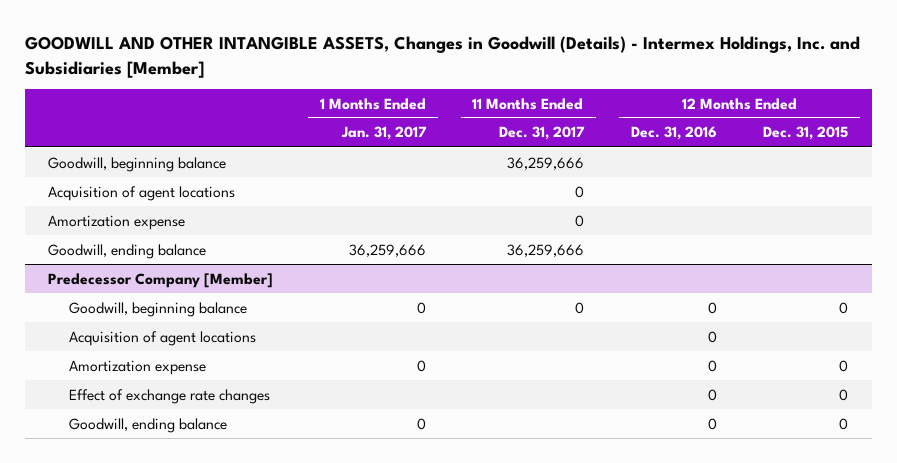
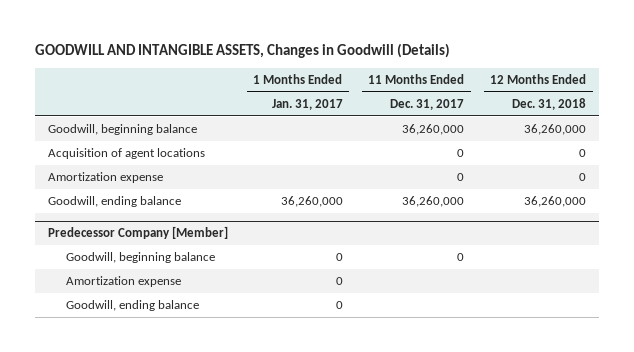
- GOODWILL AND OTHER INTANGIBLE ASSETS, Changes in Goodwill (Details) - Intermex Holdings, Inc. and Subsidiaries [Member]
+ GOODWILL AND INTANGIBLE ASSETS, Changes in Goodwill (Details)
- | 1 Months Ended Jan. 31, 2017 | 11 Months Ended Dec. 31, 2017 | 12 Months Ended Dec. 31, 2016 | 12 Months Ended Dec. 31, 2015
+ | 1 Months Ended Jan. 31, 2017 | 11 Months Ended Dec. 31, 2017 | 12 Months Ended Dec. 31, 2018
- Goodwill, beginning balance | | 36,259,666 | |
+ Goodwill, beginning balance | | 36,260,000 | 36,260,000
- Goodwill, ending balance | 36,259,666 | 36,259,666 | |
+ Goodwill, ending balance | 36,260,000 | 36,260,000 | 36,260,000
@ Predecessor Company [Member]
- Acquisition of agent locations | | | 0 |
- Effect of exchange rate changes | | | 0 | 0

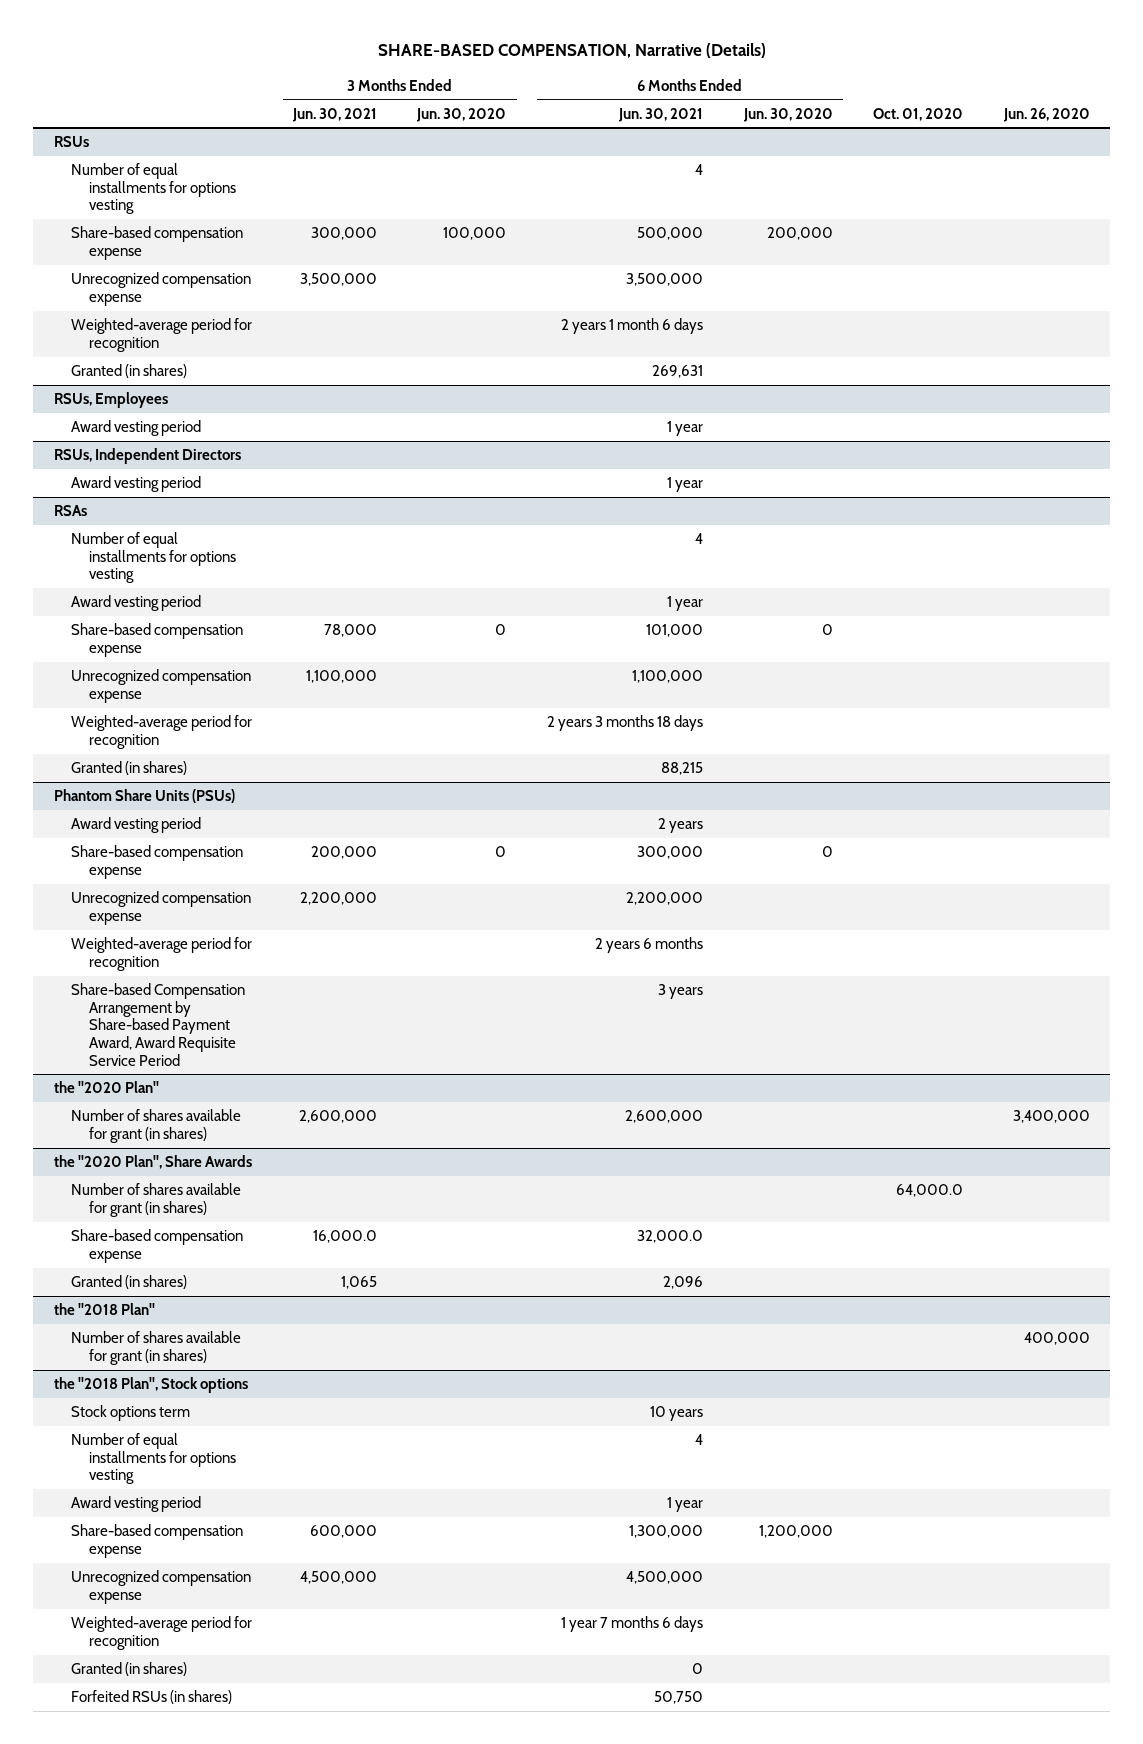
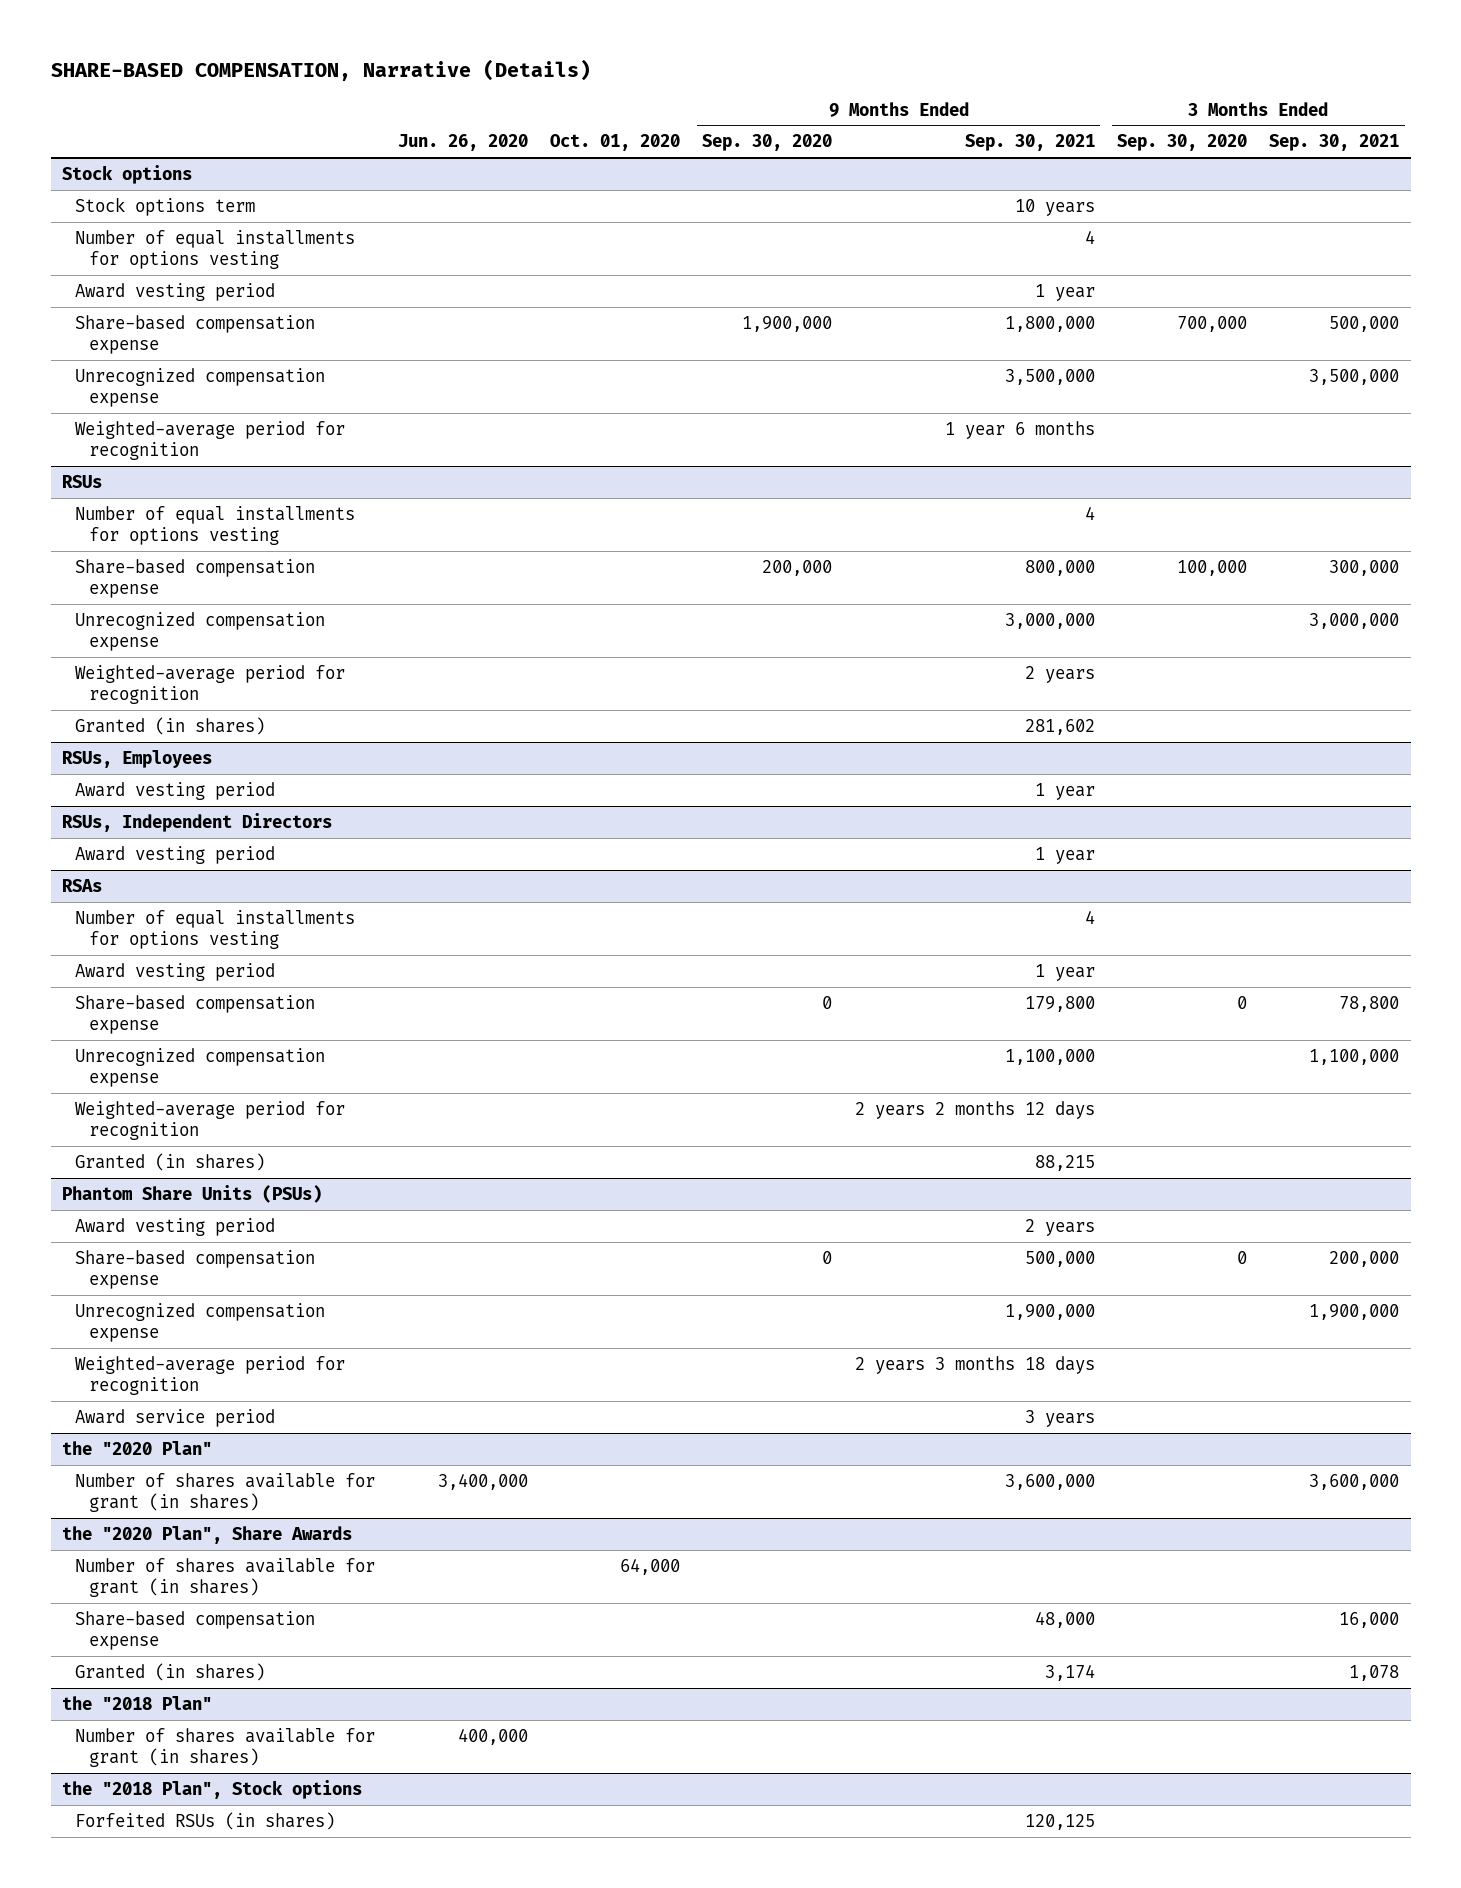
- | 3 Months Ended Jun. 30, 2021 | 3 Months Ended Jun. 30, 2020 | 6 Months Ended Jun. 30, 2021 | 6 Months Ended Jun. 30, 2020 | Oct. 01, 2020 | Jun. 26, 2020
+ | Jun. 26, 2020 | Oct. 01, 2020 | 9 Months Ended Sep. 30, 2020 | 9 Months Ended Sep. 30, 2021 | 3 Months Ended Sep. 30, 2020 | 3 Months Ended Sep. 30, 2021
+ Stock options
+ Stock options term | | | | 10 years | |
+ Number of equal installments for options vesting | | | | 4 | |
+ Award vesting period | | | | 1 year | |
+ Share-based compensation expense | | | 1,900,000 | 1,800,000 | 700,000 | 500,000
+ Unrecognized compensation expense | | | | 3,500,000 | | 3,500,000
+ Weighted-average period for recognition | | | | 1 year 6 months | |
@ Phantom Share Units (PSUs)
- Share-based Compensation Arrangement by Share-based Payment Award, Award Requisite Service Period | | | 3 years | | |
+ Award service period | | | | 3 years | |
@ the "2020 Plan", Share Awards
- Number of shares available for grant (in shares) | | | | | 64,000.0 |
+ Number of shares available for grant (in shares) | | 64,000 | | | |
@ the "2018 Plan", Stock options
- Stock options term | | | 10 years | | |
- Number of equal installments for options vesting | | | 4 | | |
- Award vesting period | | | 1 year | | |
- Share-based compensation expense | 600,000 | | 1,300,000 | 1,200,000 | |
- Unrecognized compensation expense | 4,500,000 | | 4,500,000 | | |
- Weighted-average period for recognition | | | 1 year 7 months 6 days | | |
- Granted (in shares) | | | 0 | | |

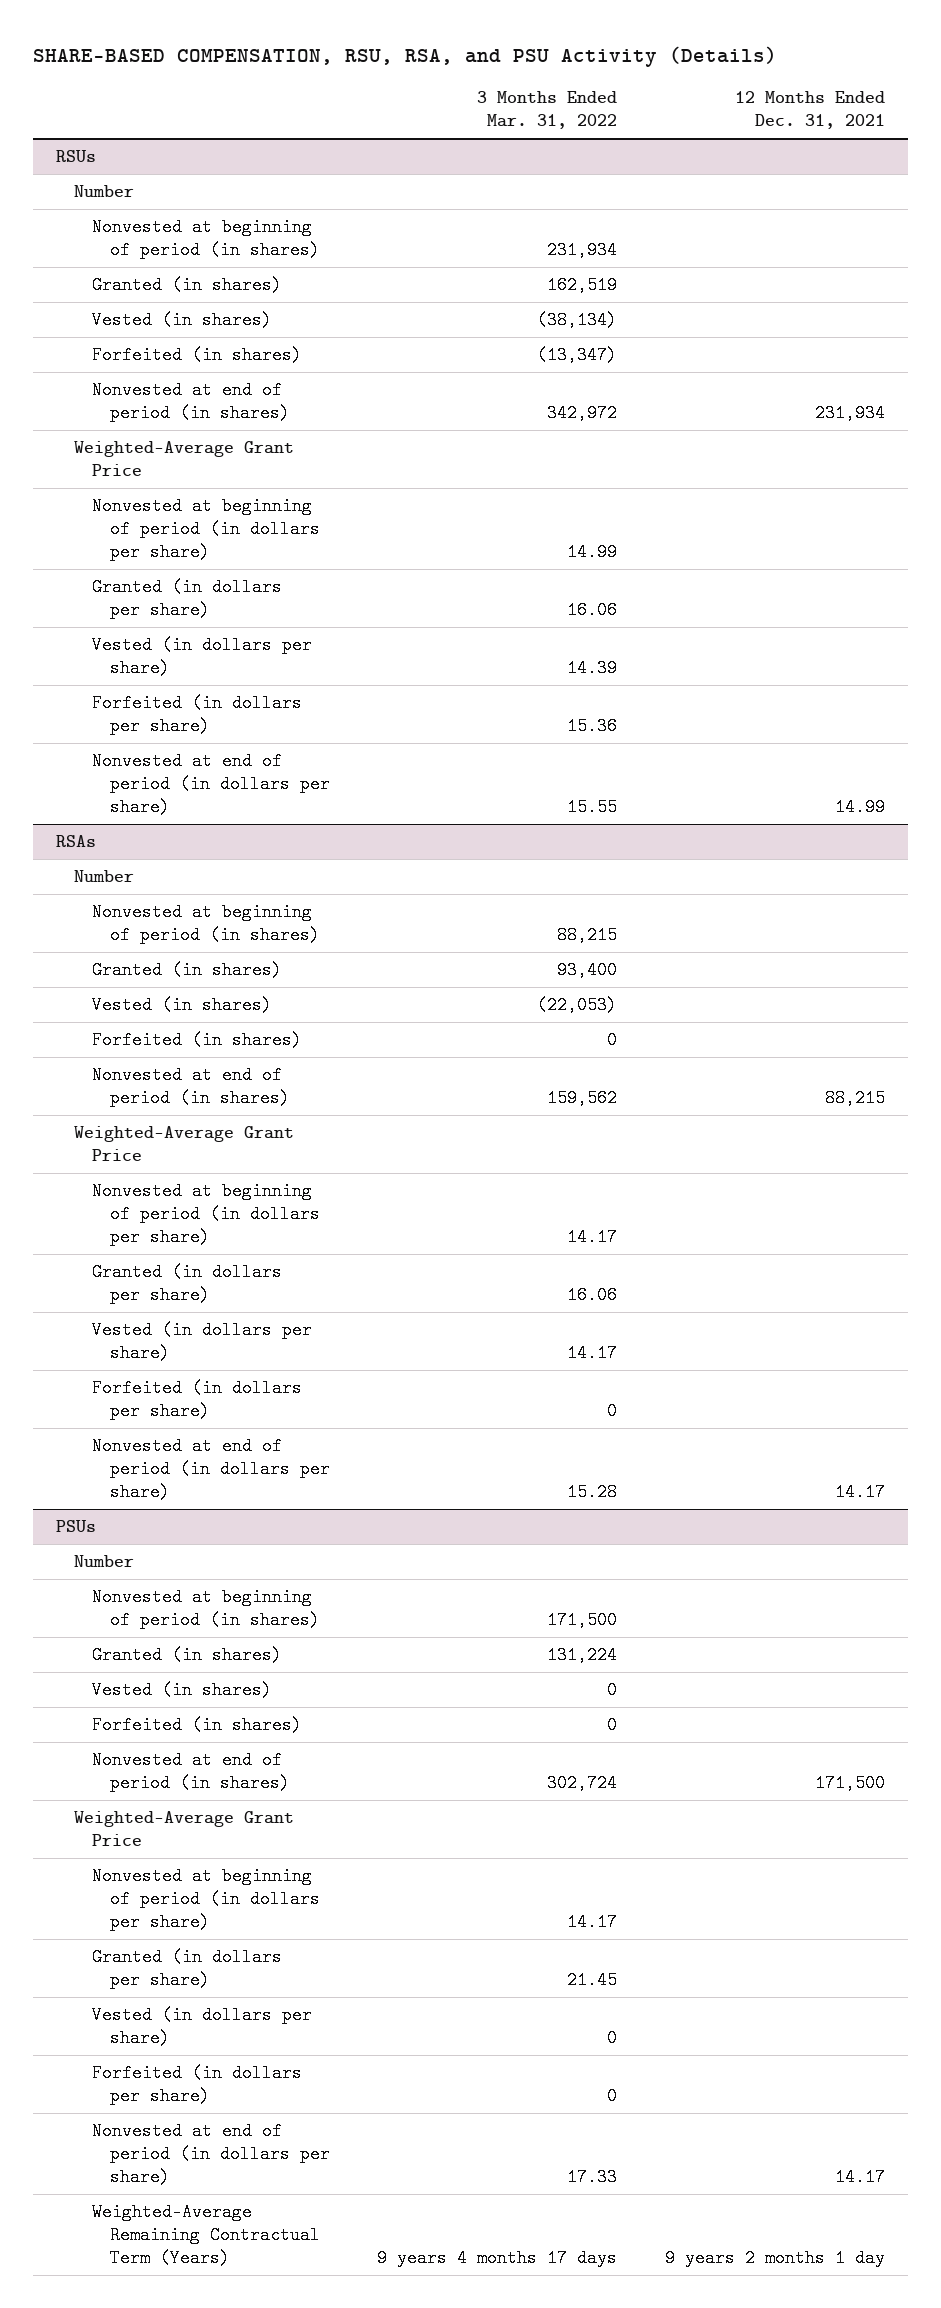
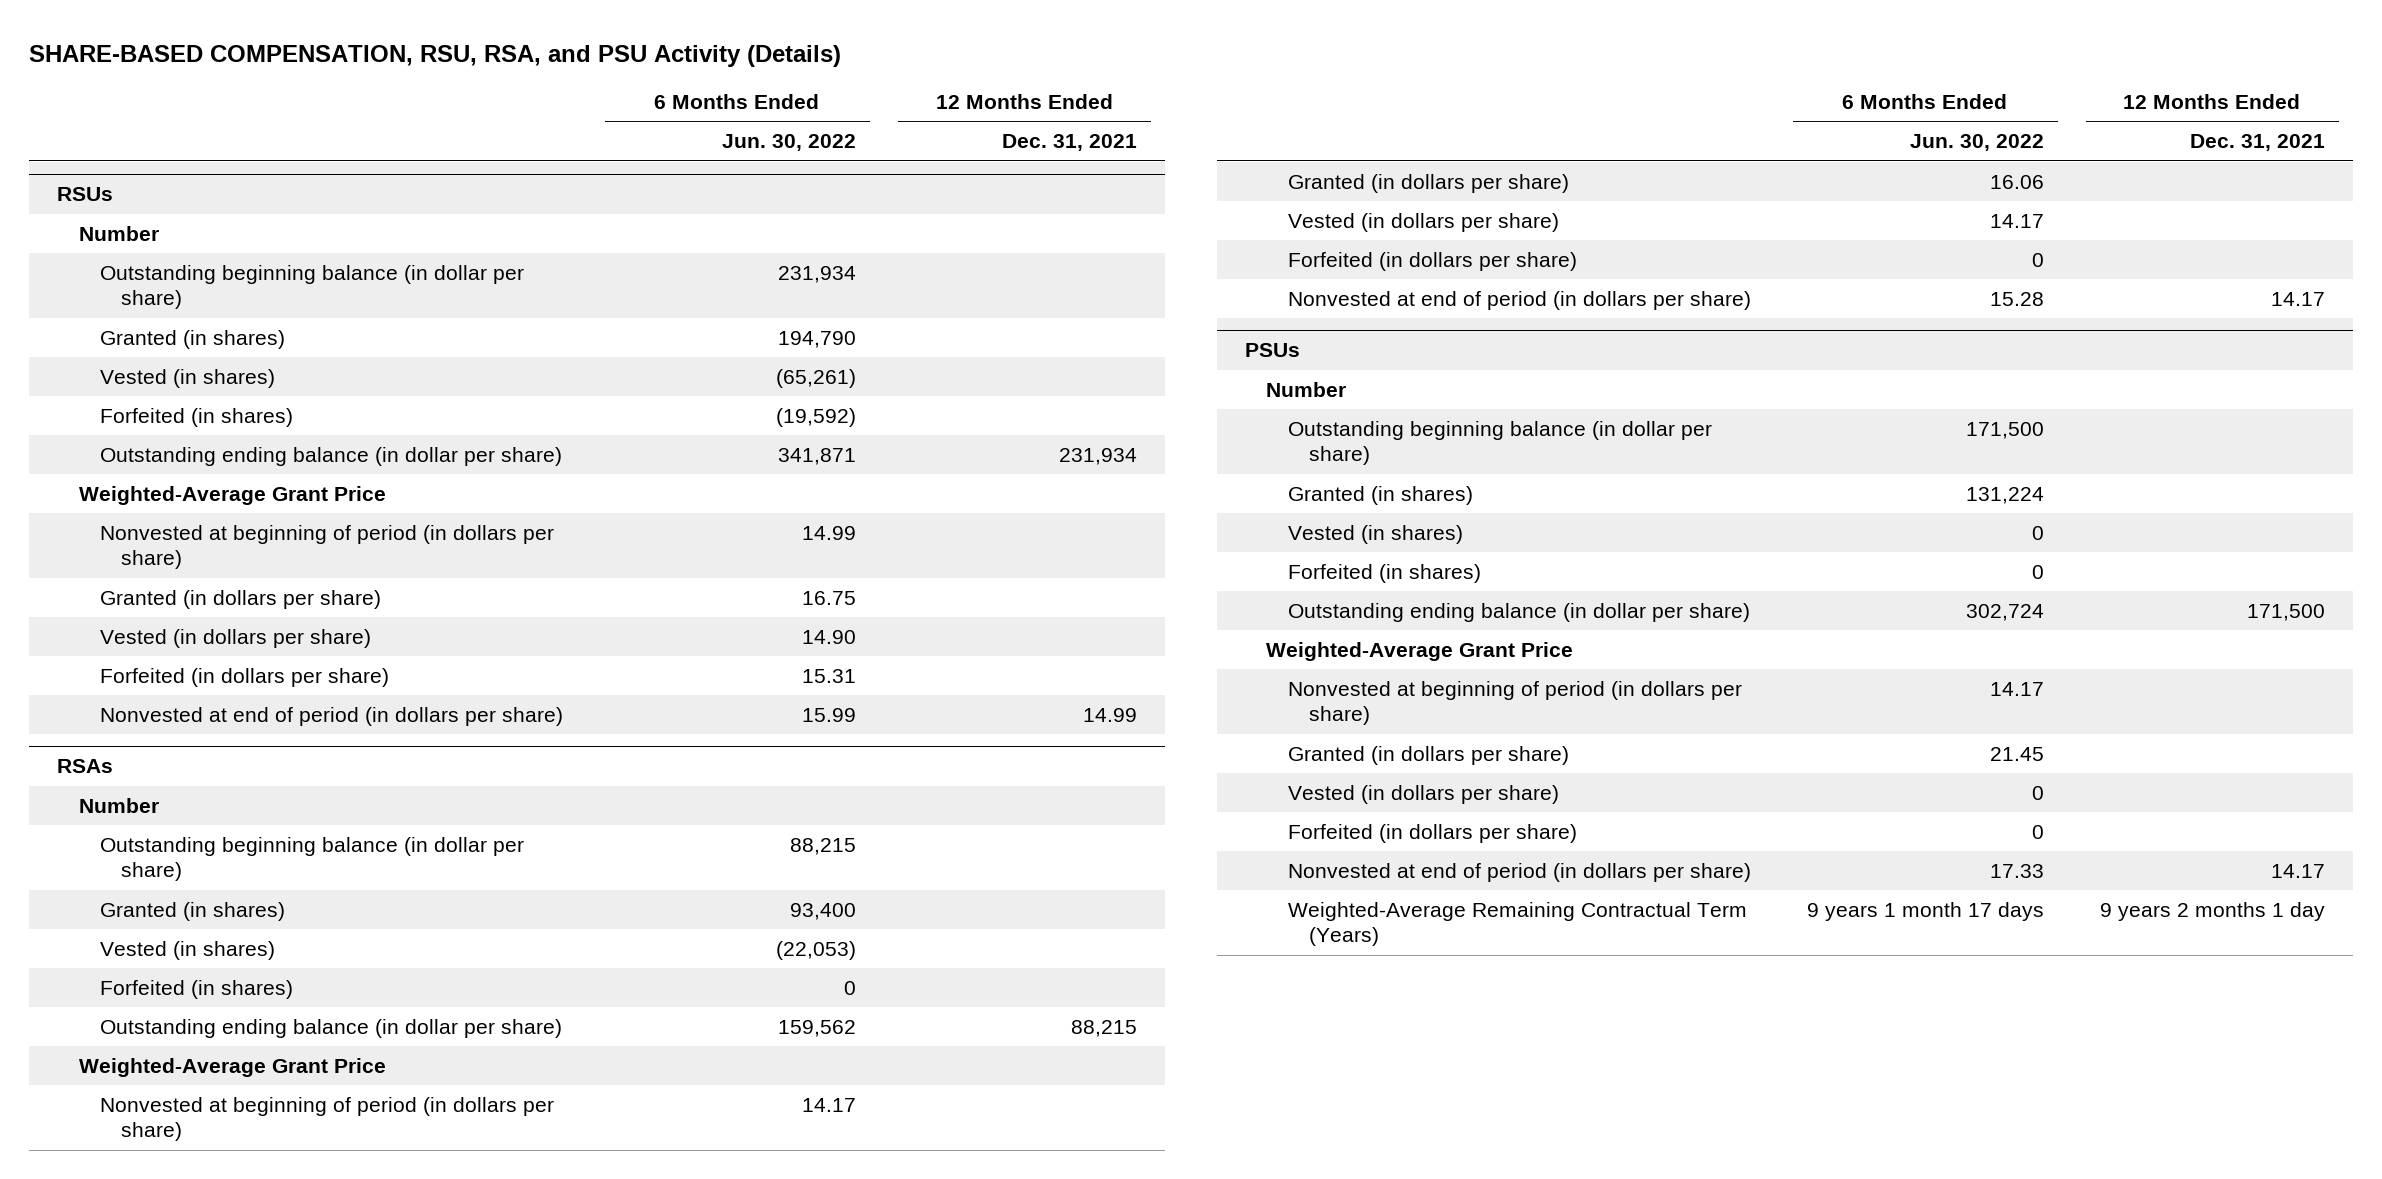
- | 3 Months Ended Mar. 31, 2022 | 12 Months Ended Dec. 31, 2021
+ | 6 Months Ended Jun. 30, 2022 | 12 Months Ended Dec. 31, 2021
@ RSUs
- Nonvested at beginning of period (in shares) | 231,934 |
+ Outstanding beginning balance (in dollar per share) | 231,934 |
- Nonvested at end of period (in shares) | 342,972 | 231,934
+ Outstanding ending balance (in dollar per share) | 341,871 | 231,934
@ RSAs
- Nonvested at beginning of period (in shares) | 88,215 |
+ Outstanding beginning balance (in dollar per share) | 88,215 |
- Nonvested at end of period (in shares) | 159,562 | 88,215
+ Outstanding ending balance (in dollar per share) | 159,562 | 88,215
@ PSUs
- Nonvested at beginning of period (in shares) | 171,500 |
+ Outstanding beginning balance (in dollar per share) | 171,500 |
- Nonvested at end of period (in shares) | 302,724 | 171,500
+ Outstanding ending balance (in dollar per share) | 302,724 | 171,500

